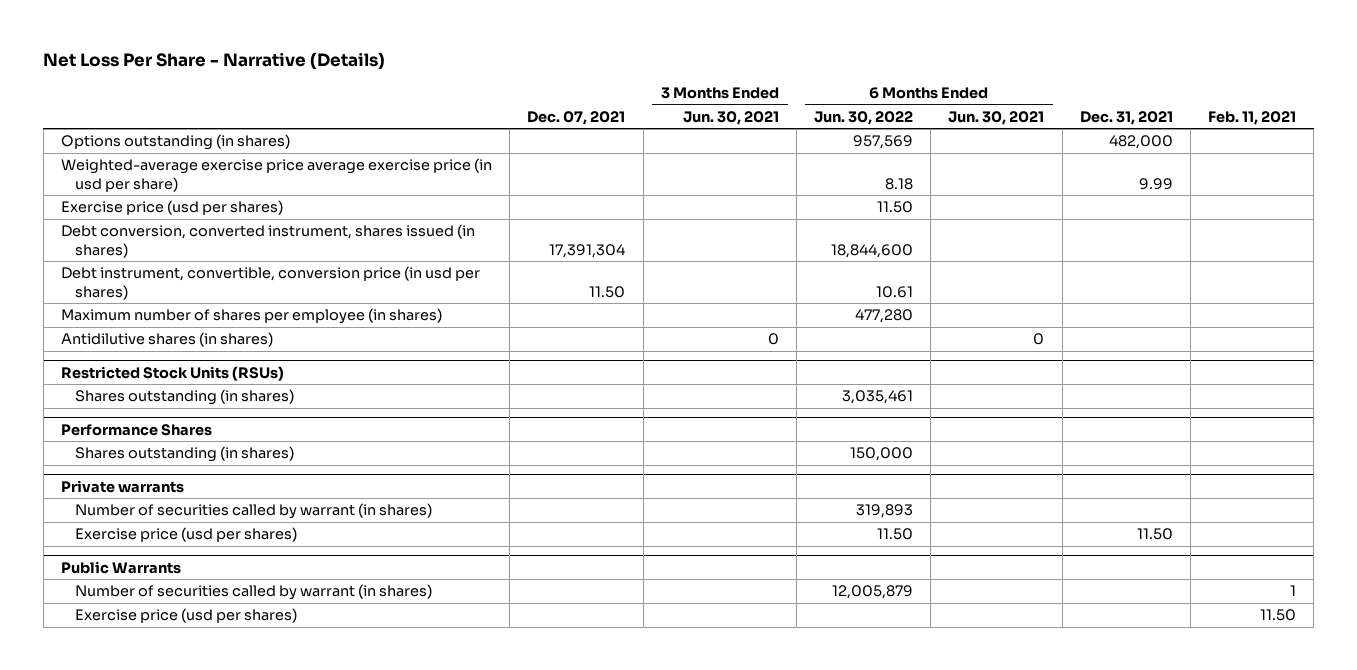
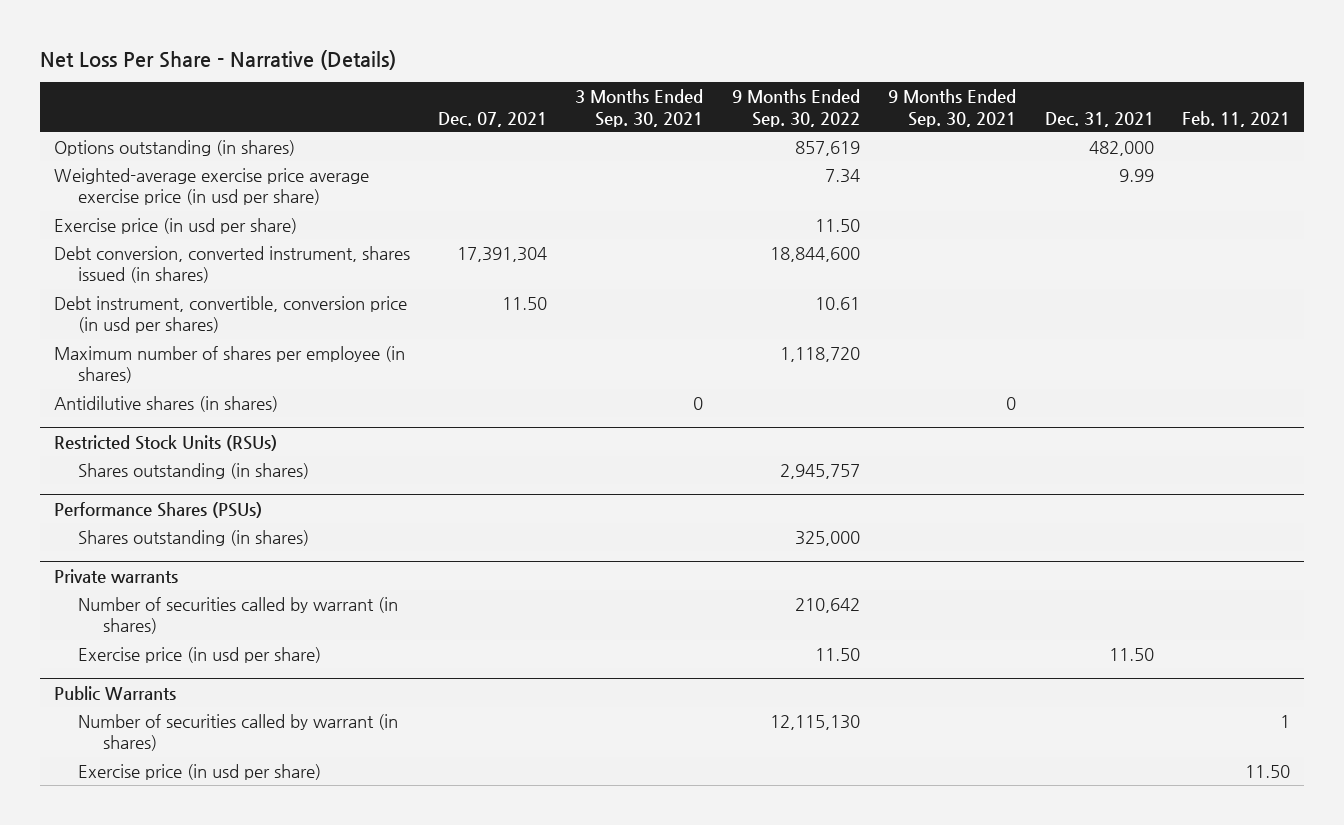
- | Dec. 07, 2021 | 3 Months Ended Jun. 30, 2021 | 6 Months Ended Jun. 30, 2022 | 6 Months Ended Jun. 30, 2021 | Dec. 31, 2021 | Feb. 11, 2021
+ | Dec. 07, 2021 | 3 Months Ended Sep. 30, 2021 | 9 Months Ended Sep. 30, 2022 | 9 Months Ended Sep. 30, 2021 | Dec. 31, 2021 | Feb. 11, 2021
- Exercise price (usd per shares) | | | 11.50 | | |
+ Exercise price (in usd per share) | | | 11.50 | | |
- Performance Shares
+ Performance Shares (PSUs)
@ Private warrants
- Exercise price (usd per shares) | | | 11.50 | | 11.50 |
+ Exercise price (in usd per share) | | | 11.50 | | 11.50 |
@ Public Warrants
- Exercise price (usd per shares) | | | | | | 11.50
+ Exercise price (in usd per share) | | | | | | 11.50

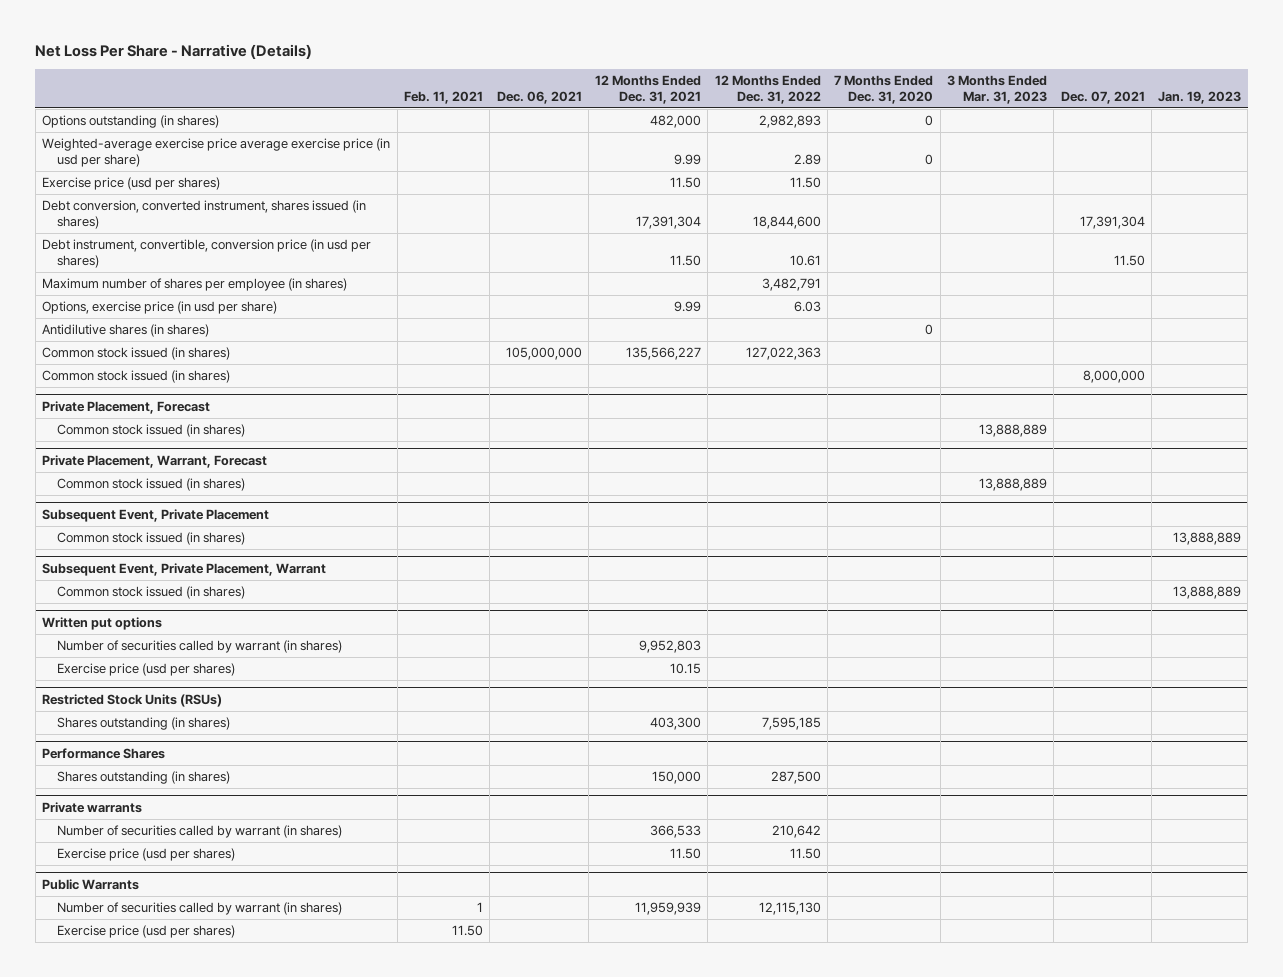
- | Dec. 07, 2021 | 3 Months Ended Sep. 30, 2021 | 9 Months Ended Sep. 30, 2022 | 9 Months Ended Sep. 30, 2021 | Dec. 31, 2021 | Feb. 11, 2021
+ | Feb. 11, 2021 | Dec. 06, 2021 | 12 Months Ended Dec. 31, 2021 | 12 Months Ended Dec. 31, 2022 | 7 Months Ended Dec. 31, 2020 | 3 Months Ended Mar. 31, 2023 | Dec. 07, 2021 | Jan. 19, 2023
- Exercise price (in usd per share) | | | 11.50 | | |
+ Exercise price (usd per shares) | | | 11.50 | 11.50 | | | |
+ Options, exercise price (in usd per share) | | | 9.99 | 6.03 | | | |
+ Common stock issued (in shares) | | 105,000,000 | 135,566,227 | 127,022,363 | | | |
+ Common stock issued (in shares) | | | | | | | 8,000,000 |
+ Private Placement, Forecast
+ Common stock issued (in shares) | | | | | | 13,888,889 | |
+ Private Placement, Warrant, Forecast
+ Common stock issued (in shares) | | | | | | 13,888,889 | |
+ Subsequent Event, Private Placement
+ Common stock issued (in shares) | | | | | | | | 13,888,889
+ Subsequent Event, Private Placement, Warrant
+ Common stock issued (in shares) | | | | | | | | 13,888,889
+ Written put options
+ Number of securities called by warrant (in shares) | | | 9,952,803 | | | | |
+ Exercise price (usd per shares) | | | 10.15 | | | | |
- Performance Shares (PSUs)
+ Performance Shares
@ Private warrants
- Exercise price (in usd per share) | | | 11.50 | | 11.50 |
+ Exercise price (usd per shares) | | | 11.50 | 11.50 | | | |
@ Public Warrants
- Exercise price (in usd per share) | | | | | | 11.50
+ Exercise price (usd per shares) | 11.50 | | | | | | |

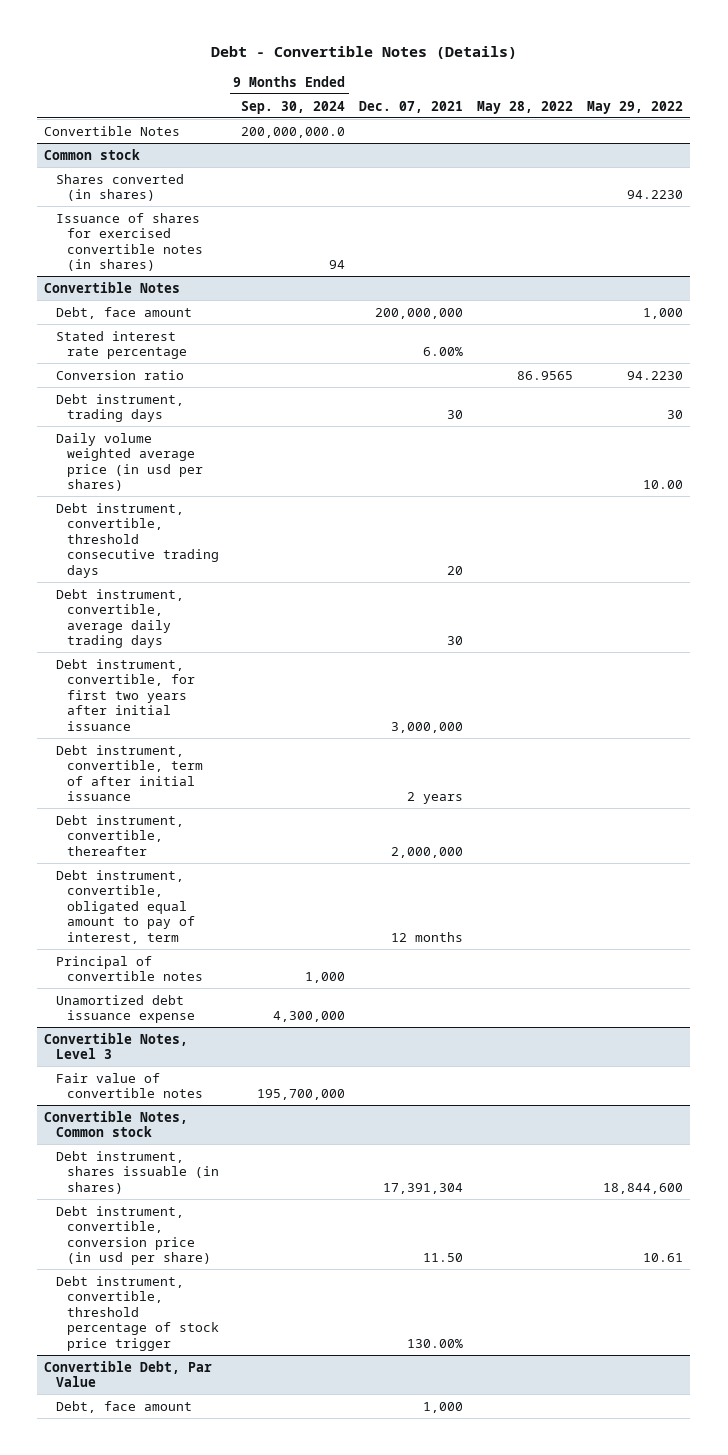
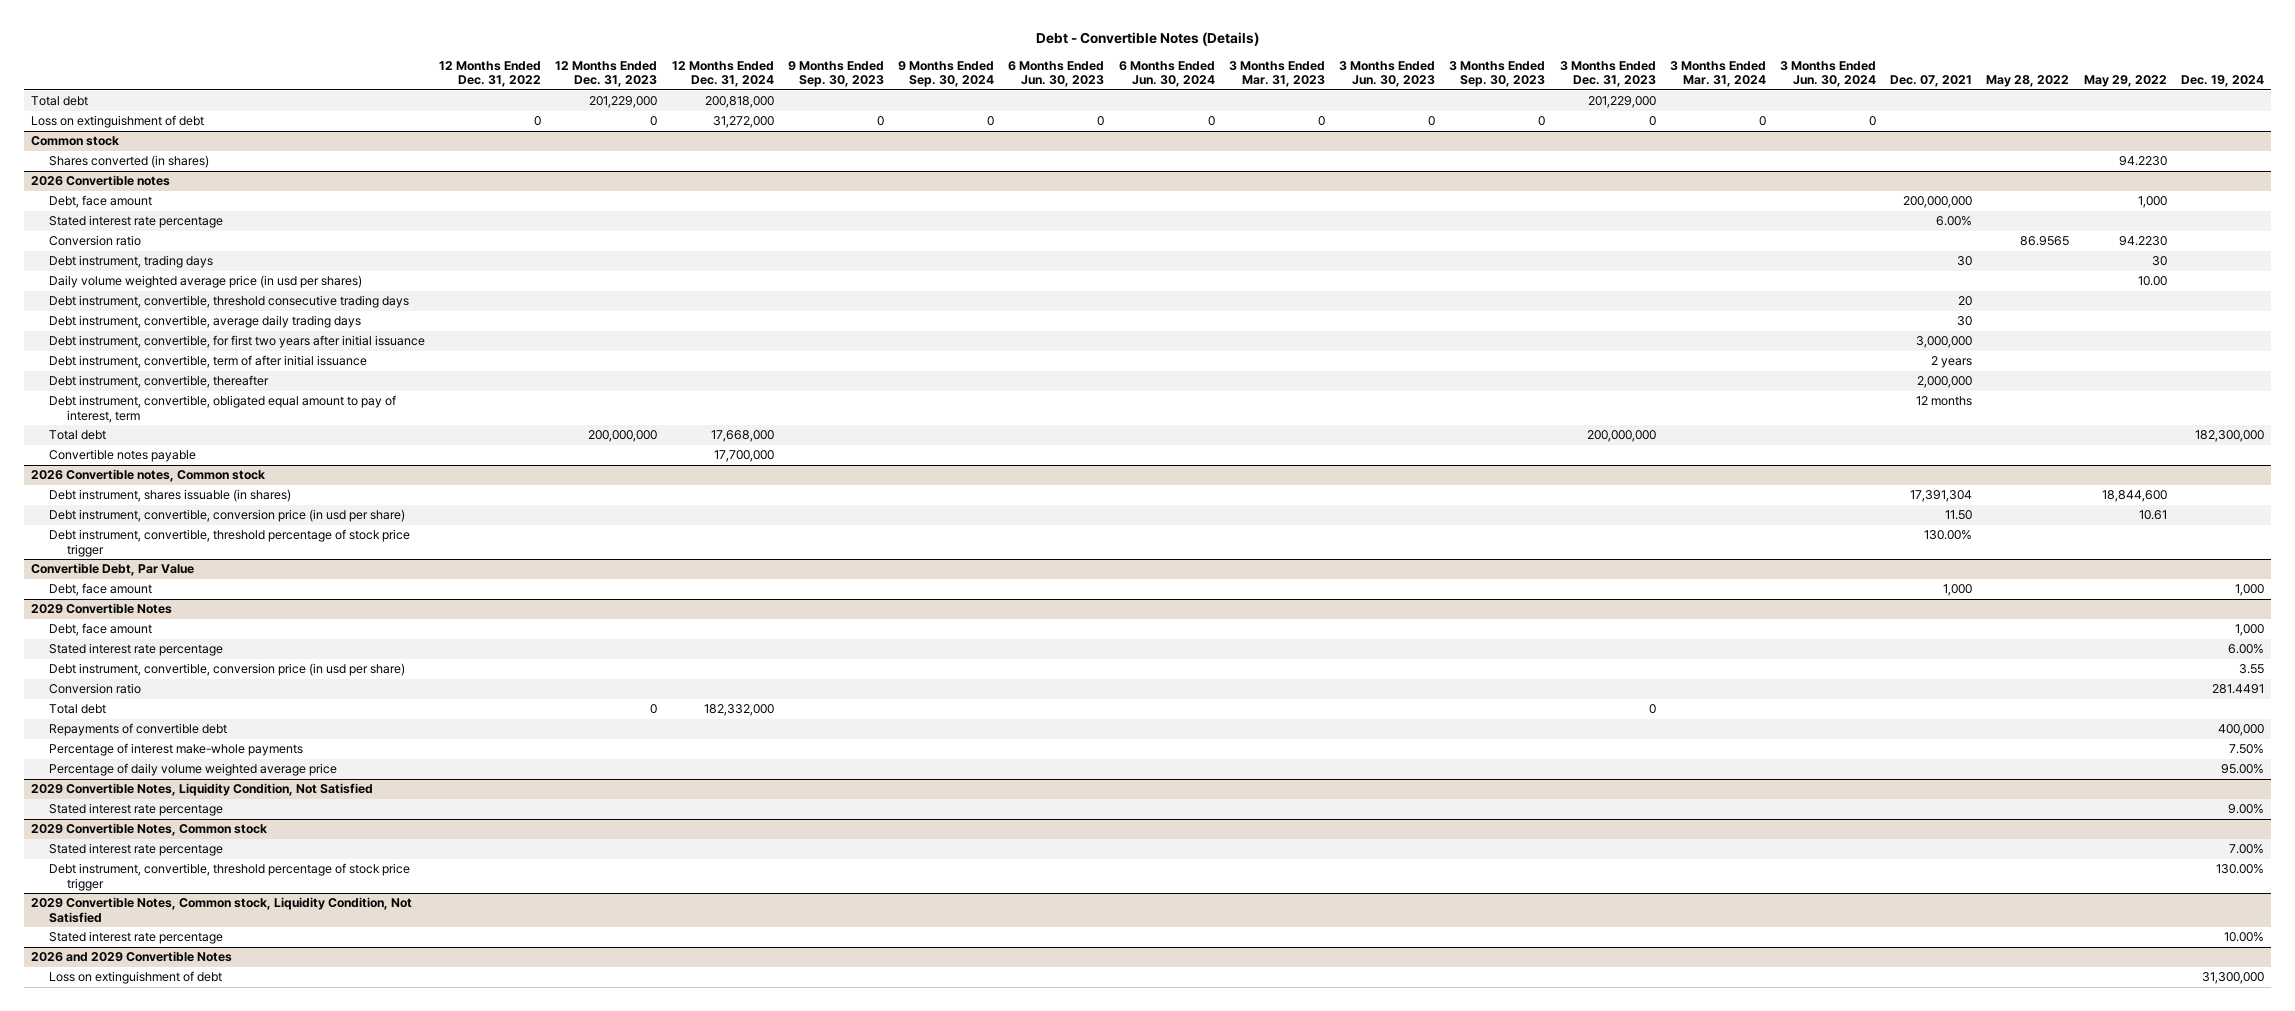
- | 9 Months Ended Sep. 30, 2024 | Dec. 07, 2021 | May 28, 2022 | May 29, 2022
+ | 12 Months Ended Dec. 31, 2022 | 12 Months Ended Dec. 31, 2023 | 12 Months Ended Dec. 31, 2024 | 9 Months Ended Sep. 30, 2023 | 9 Months Ended Sep. 30, 2024 | 6 Months Ended Jun. 30, 2023 | 6 Months Ended Jun. 30, 2024 | 3 Months Ended Mar. 31, 2023 | 3 Months Ended Jun. 30, 2023 | 3 Months Ended Sep. 30, 2023 | 3 Months Ended Dec. 31, 2023 | 3 Months Ended Mar. 31, 2024 | 3 Months Ended Jun. 30, 2024 | Dec. 07, 2021 | May 28, 2022 | May 29, 2022 | Dec. 19, 2024
- Convertible Notes | 200,000,000.0 | | |
+ Total debt | | 201,229,000 | 200,818,000 | | | | | | | | 201,229,000 | | | | | |
+ Loss on extinguishment of debt | 0 | 0 | 31,272,000 | 0 | 0 | 0 | 0 | 0 | 0 | 0 | 0 | 0 | 0 | | | |
@ Common stock
- Issuance of shares for exercised convertible notes (in shares) | 94 | | |
- Convertible Notes
+ 2026 Convertible notes
- Principal of convertible notes | 1,000 | | |
- Unamortized debt issuance expense | 4,300,000 | | |
- Convertible Notes, Level 3
- Fair value of convertible notes | 195,700,000 | | |
- Convertible Notes, Common stock
+ Total debt | | 200,000,000 | 17,668,000 | | | | | | | | 200,000,000 | | | | | | 182,300,000
+ Convertible notes payable | | | 17,700,000 | | | | | | | | | | | | | |
+ 2026 Convertible notes, Common stock
+ 2029 Convertible Notes
+ Debt, face amount | | | | | | | | | | | | | | | | | 1,000
+ Stated interest rate percentage | | | | | | | | | | | | | | | | | 6.00%
+ Debt instrument, convertible, conversion price (in usd per share) | | | | | | | | | | | | | | | | | 3.55
+ Conversion ratio | | | | | | | | | | | | | | | | | 281.4491
+ Total debt | | 0 | 182,332,000 | | | | | | | | 0 | | | | | |
+ Repayments of convertible debt | | | | | | | | | | | | | | | | | 400,000
+ Percentage of interest make-whole payments | | | | | | | | | | | | | | | | | 7.50%
+ Percentage of daily volume weighted average price | | | | | | | | | | | | | | | | | 95.00%
+ 2029 Convertible Notes, Liquidity Condition, Not Satisfied
+ Stated interest rate percentage | | | | | | | | | | | | | | | | | 9.00%
+ 2029 Convertible Notes, Common stock
+ Stated interest rate percentage | | | | | | | | | | | | | | | | | 7.00%
+ Debt instrument, convertible, threshold percentage of stock price trigger | | | | | | | | | | | | | | | | | 130.00%
+ 2029 Convertible Notes, Common stock, Liquidity Condition, Not Satisfied
+ Stated interest rate percentage | | | | | | | | | | | | | | | | | 10.00%
+ 2026 and 2029 Convertible Notes
+ Loss on extinguishment of debt | | | | | | | | | | | | | | | | | 31,300,000

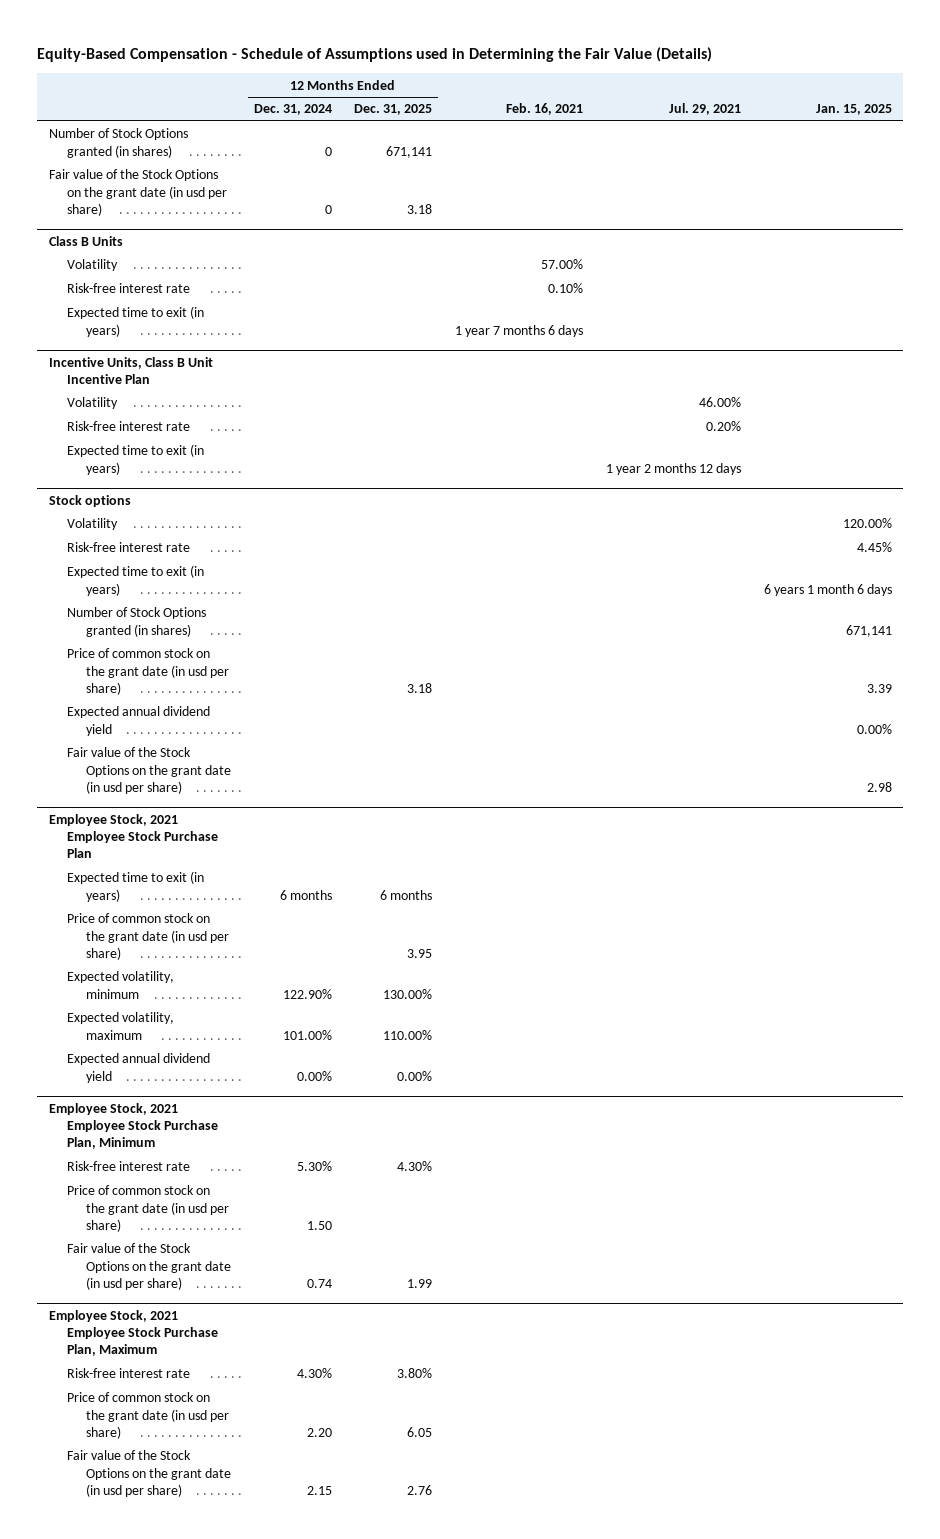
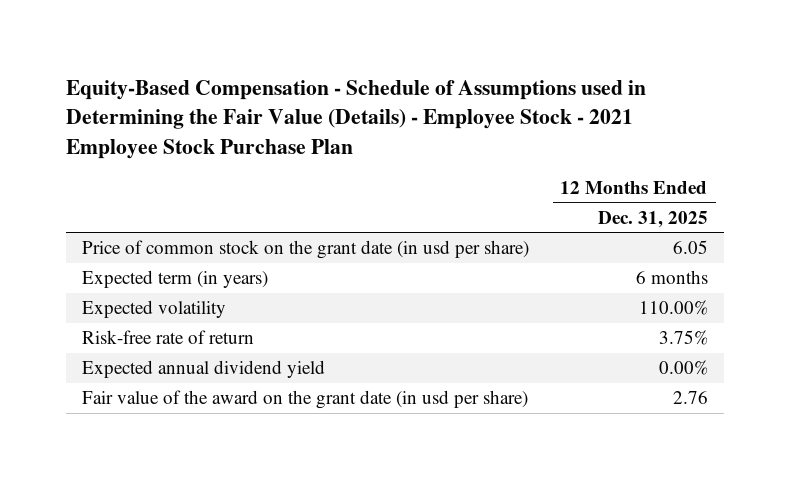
- Equity-Based Compensation - Schedule of Assumptions used in Determining the Fair Value (Details)
+ Equity-Based Compensation - Schedule of Assumptions used in Determining the Fair Value (Details) - Employee Stock - 2021 Employee Stock Purchase Plan
- | 12 Months Ended Dec. 31, 2024 | 12 Months Ended Dec. 31, 2025 | Feb. 16, 2021 | Jul. 29, 2021 | Jan. 15, 2025
+ | 12 Months Ended Dec. 31, 2025
- Number of Stock Options granted (in shares) | 0 | 671,141 | | |
- Fair value of the Stock Options on the grant date (in usd per share) | 0 | 3.18 | | |
- Class B Units
- Volatility | | | 57.00% | |
- Risk-free interest rate | | | 0.10% | |
- Expected time to exit (in years) | | | 1 year 7 months 6 days | |
- Incentive Units, Class B Unit Incentive Plan
- Volatility | | | | 46.00% |
- Risk-free interest rate | | | | 0.20% |
- Expected time to exit (in years) | | | | 1 year 2 months 12 days |
- Stock options
- Volatility | | | | | 120.00%
- Risk-free interest rate | | | | | 4.45%
- Expected time to exit (in years) | | | | | 6 years 1 month 6 days
- Number of Stock Options granted (in shares) | | | | | 671,141
- Price of common stock on the grant date (in usd per share) | | 3.18 | | | 3.39
- Expected annual dividend yield | | | | | 0.00%
- Fair value of the Stock Options on the grant date (in usd per share) | | | | | 2.98
- Employee Stock, 2021 Employee Stock Purchase Plan
- Expected time to exit (in years) | 6 months | 6 months | | |
- Price of common stock on the grant date (in usd per share) | | 3.95 | | |
- Expected volatility, minimum | 122.90% | 130.00% | | |
- Expected volatility, maximum | 101.00% | 110.00% | | |
- Expected annual dividend yield | 0.00% | 0.00% | | |
- Employee Stock, 2021 Employee Stock Purchase Plan, Minimum
- Risk-free interest rate | 5.30% | 4.30% | | |
- Price of common stock on the grant date (in usd per share) | 1.50 | | | |
- Fair value of the Stock Options on the grant date (in usd per share) | 0.74 | 1.99 | | |
- Employee Stock, 2021 Employee Stock Purchase Plan, Maximum
- Risk-free interest rate | 4.30% | 3.80% | | |
- Price of common stock on the grant date (in usd per share) | 2.20 | 6.05 | | |
- Fair value of the Stock Options on the grant date (in usd per share) | 2.15 | 2.76 | | |
+ Price of common stock on the grant date (in usd per share) | 6.05
+ Expected term (in years) | 6 months
+ Expected volatility | 110.00%
+ Risk-free rate of return | 3.75%
+ Expected annual dividend yield | 0.00%
+ Fair value of the award on the grant date (in usd per share) | 2.76

